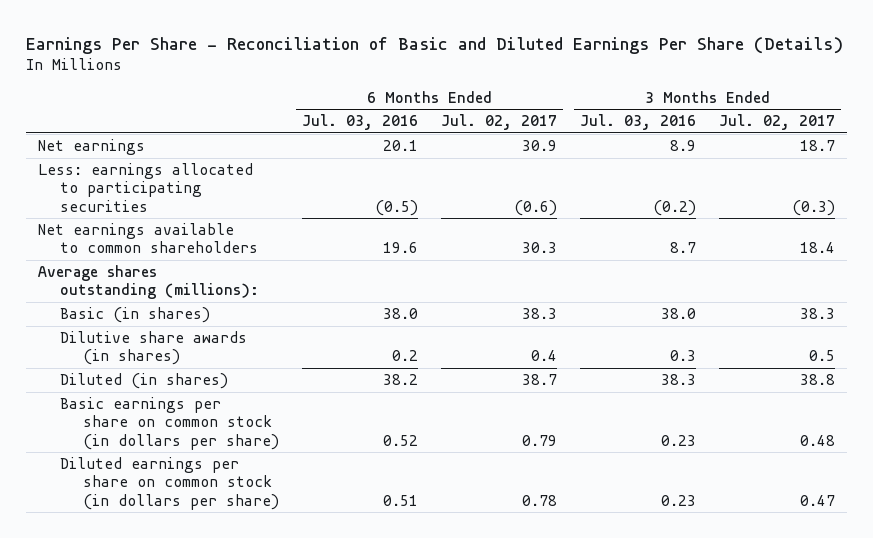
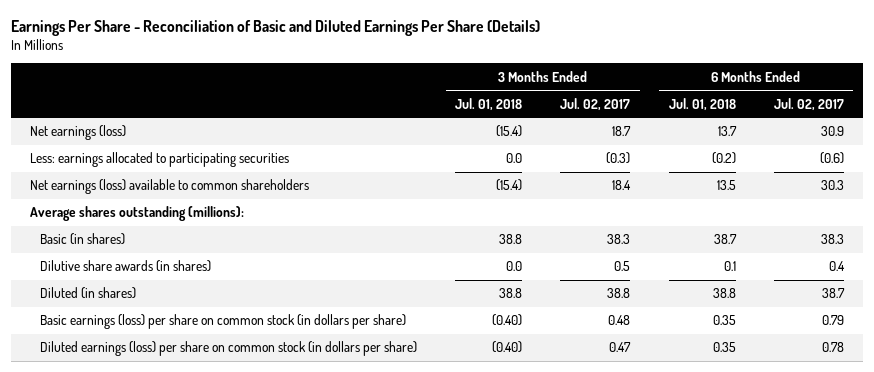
- | 6 Months Ended Jul. 03, 2016 | 6 Months Ended Jul. 02, 2017 | 3 Months Ended Jul. 03, 2016 | 3 Months Ended Jul. 02, 2017
+ | 3 Months Ended Jul. 01, 2018 | 3 Months Ended Jul. 02, 2017 | 6 Months Ended Jul. 01, 2018 | 6 Months Ended Jul. 02, 2017
- Net earnings | 20.1 | 30.9 | 8.9 | 18.7
+ Net earnings (loss) | (15.4) | 18.7 | 13.7 | 30.9
- Net earnings available to common shareholders | 19.6 | 30.3 | 8.7 | 18.4
+ Net earnings (loss) available to common shareholders | (15.4) | 18.4 | 13.5 | 30.3
- Basic earnings per share on common stock (in dollars per share) | 0.52 | 0.79 | 0.23 | 0.48
- Diluted earnings per share on common stock (in dollars per share) | 0.51 | 0.78 | 0.23 | 0.47
+ Basic earnings (loss) per share on common stock (in dollars per share) | (0.40) | 0.48 | 0.35 | 0.79
+ Diluted earnings (loss) per share on common stock (in dollars per share) | (0.40) | 0.47 | 0.35 | 0.78

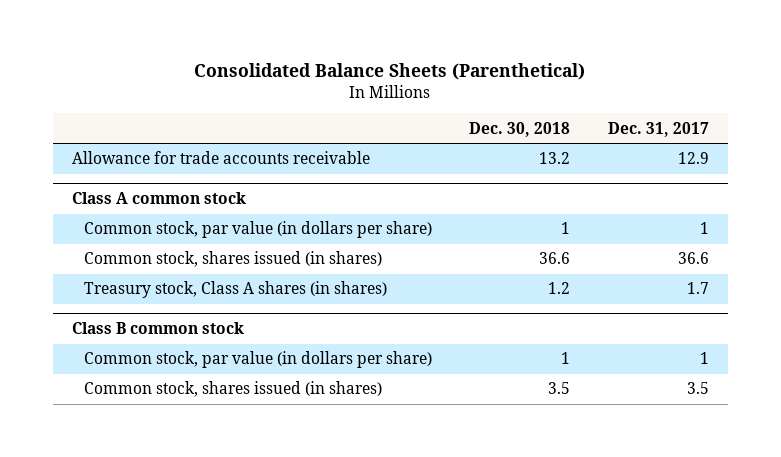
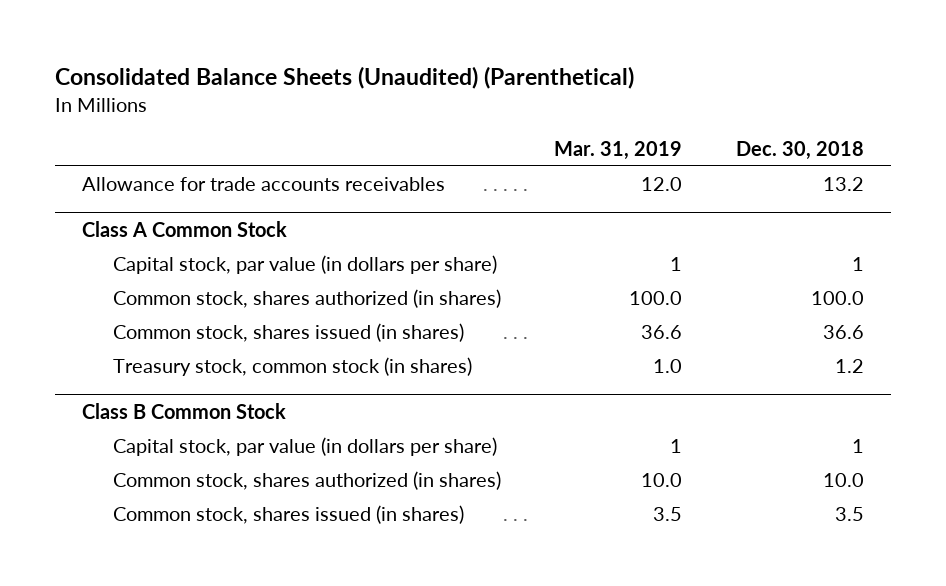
- Consolidated Balance Sheets (Parenthetical)
+ Consolidated Balance Sheets (Unaudited) (Parenthetical)
- | Dec. 30, 2018 | Dec. 31, 2017
+ | Mar. 31, 2019 | Dec. 30, 2018
- Allowance for trade accounts receivable | 13.2 | 12.9
- Class A common stock
- Common stock, par value (in dollars per share) | 1 | 1
+ Allowance for trade accounts receivables | 12.0 | 13.2
+ Class A Common Stock
+ Capital stock, par value (in dollars per share) | 1 | 1
+ Common stock, shares authorized (in shares) | 100.0 | 100.0
- Treasury stock, Class A shares (in shares) | 1.2 | 1.7
- Class B common stock
- Common stock, par value (in dollars per share) | 1 | 1
+ Treasury stock, common stock (in shares) | 1.0 | 1.2
+ Class B Common Stock
+ Capital stock, par value (in dollars per share) | 1 | 1
+ Common stock, shares authorized (in shares) | 10.0 | 10.0

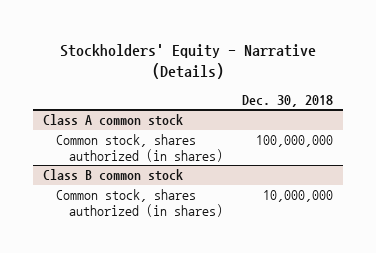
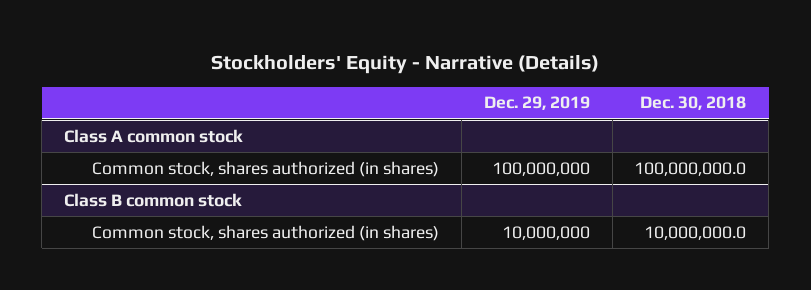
- | Dec. 30, 2018
+ | Dec. 29, 2019 | Dec. 30, 2018
@ Class A common stock
- Common stock, shares authorized (in shares) | 100,000,000
+ Common stock, shares authorized (in shares) | 100,000,000 | 100,000,000.0
@ Class B common stock
- Common stock, shares authorized (in shares) | 10,000,000
+ Common stock, shares authorized (in shares) | 10,000,000 | 10,000,000.0

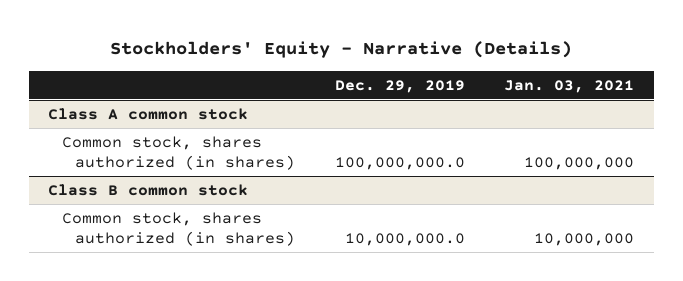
- | Dec. 29, 2019 | Dec. 30, 2018
+ | Dec. 29, 2019 | Jan. 03, 2021
@ Class A common stock
- Common stock, shares authorized (in shares) | 100,000,000 | 100,000,000.0
+ Common stock, shares authorized (in shares) | 100,000,000.0 | 100,000,000
@ Class B common stock
- Common stock, shares authorized (in shares) | 10,000,000 | 10,000,000.0
+ Common stock, shares authorized (in shares) | 10,000,000.0 | 10,000,000

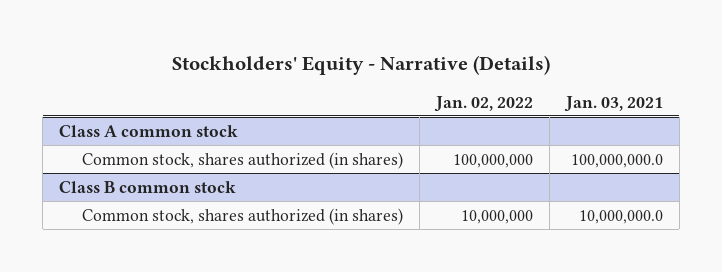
- | Dec. 29, 2019 | Jan. 03, 2021
+ | Jan. 02, 2022 | Jan. 03, 2021
@ Class A common stock
- Common stock, shares authorized (in shares) | 100,000,000.0 | 100,000,000
+ Common stock, shares authorized (in shares) | 100,000,000 | 100,000,000.0
@ Class B common stock
- Common stock, shares authorized (in shares) | 10,000,000.0 | 10,000,000
+ Common stock, shares authorized (in shares) | 10,000,000 | 10,000,000.0

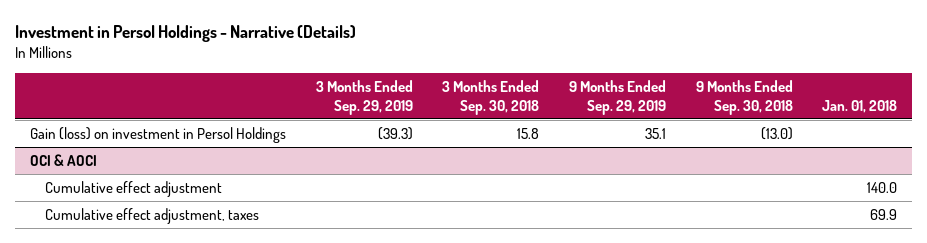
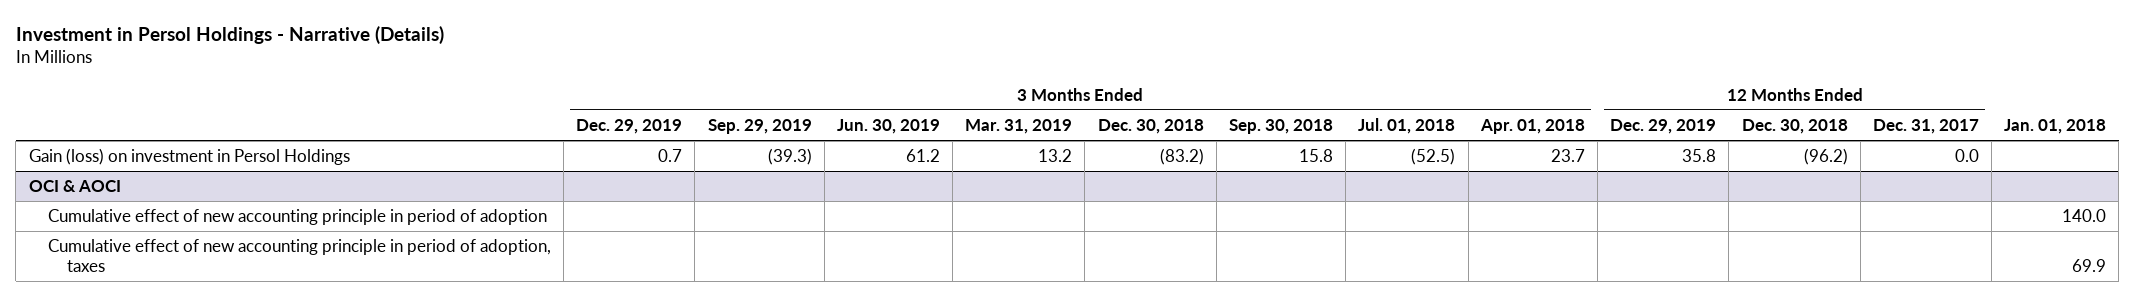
- | 3 Months Ended Sep. 29, 2019 | 3 Months Ended Sep. 30, 2018 | 9 Months Ended Sep. 29, 2019 | 9 Months Ended Sep. 30, 2018 | Jan. 01, 2018
+ | 3 Months Ended Dec. 29, 2019 | 3 Months Ended Sep. 29, 2019 | 3 Months Ended Jun. 30, 2019 | 3 Months Ended Mar. 31, 2019 | 3 Months Ended Dec. 30, 2018 | 3 Months Ended Sep. 30, 2018 | 3 Months Ended Jul. 01, 2018 | 3 Months Ended Apr. 01, 2018 | 12 Months Ended Dec. 29, 2019 | 12 Months Ended Dec. 30, 2018 | 12 Months Ended Dec. 31, 2017 | Jan. 01, 2018
@ OCI & AOCI
- Cumulative effect adjustment | | | | | 140.0
- Cumulative effect adjustment, taxes | | | | | 69.9
+ Cumulative effect of new accounting principle in period of adoption | | | | | | | | | | | | 140.0
+ Cumulative effect of new accounting principle in period of adoption, taxes | | | | | | | | | | | | 69.9

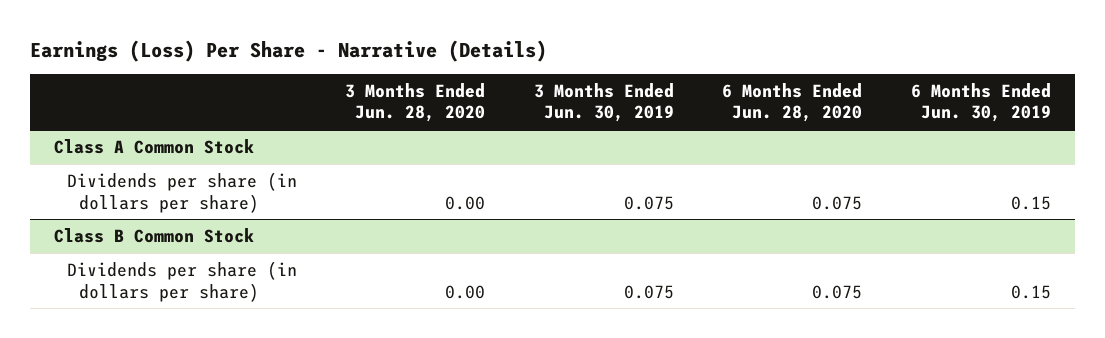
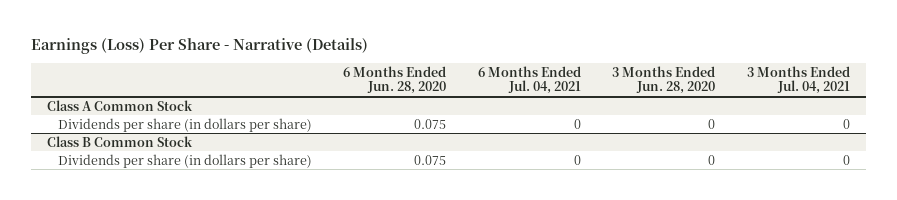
- | 3 Months Ended Jun. 28, 2020 | 3 Months Ended Jun. 30, 2019 | 6 Months Ended Jun. 28, 2020 | 6 Months Ended Jun. 30, 2019
+ | 6 Months Ended Jun. 28, 2020 | 6 Months Ended Jul. 04, 2021 | 3 Months Ended Jun. 28, 2020 | 3 Months Ended Jul. 04, 2021
@ Class A Common Stock
- Dividends per share (in dollars per share) | 0.00 | 0.075 | 0.075 | 0.15
+ Dividends per share (in dollars per share) | 0.075 | 0 | 0 | 0
@ Class B Common Stock
- Dividends per share (in dollars per share) | 0.00 | 0.075 | 0.075 | 0.15
+ Dividends per share (in dollars per share) | 0.075 | 0 | 0 | 0

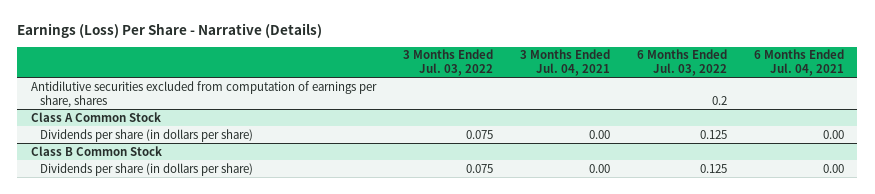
- | 6 Months Ended Jun. 28, 2020 | 6 Months Ended Jul. 04, 2021 | 3 Months Ended Jun. 28, 2020 | 3 Months Ended Jul. 04, 2021
+ | 3 Months Ended Jul. 03, 2022 | 3 Months Ended Jul. 04, 2021 | 6 Months Ended Jul. 03, 2022 | 6 Months Ended Jul. 04, 2021
+ Antidilutive securities excluded from computation of earnings per share, shares | | | 0.2 |
@ Class A Common Stock
- Dividends per share (in dollars per share) | 0.075 | 0 | 0 | 0
+ Dividends per share (in dollars per share) | 0.075 | 0.00 | 0.125 | 0.00
@ Class B Common Stock
- Dividends per share (in dollars per share) | 0.075 | 0 | 0 | 0
+ Dividends per share (in dollars per share) | 0.075 | 0.00 | 0.125 | 0.00

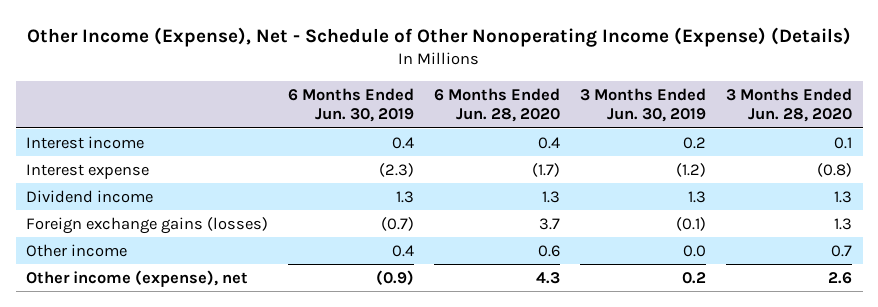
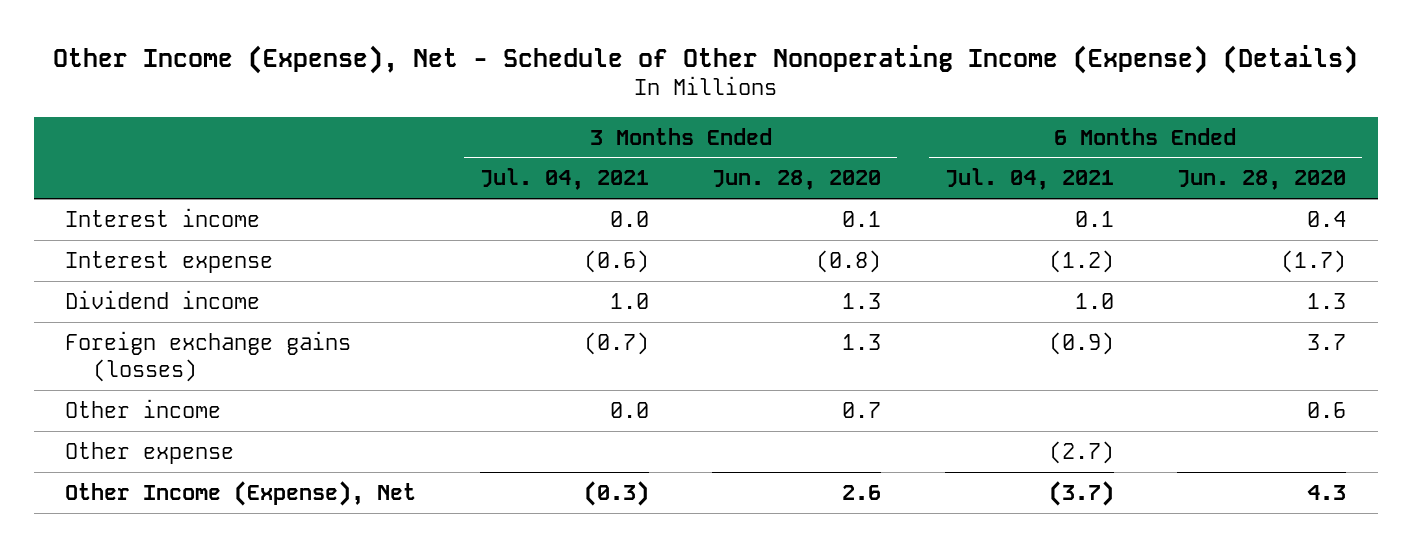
- | 6 Months Ended Jun. 30, 2019 | 6 Months Ended Jun. 28, 2020 | 3 Months Ended Jun. 30, 2019 | 3 Months Ended Jun. 28, 2020
+ | 3 Months Ended Jul. 04, 2021 | 3 Months Ended Jun. 28, 2020 | 6 Months Ended Jul. 04, 2021 | 6 Months Ended Jun. 28, 2020
- Other income (expense), net | (0.9) | 4.3 | 0.2 | 2.6
+ Other expense | | | (2.7) |
+ Other Income (Expense), Net | (0.3) | 2.6 | (3.7) | 4.3

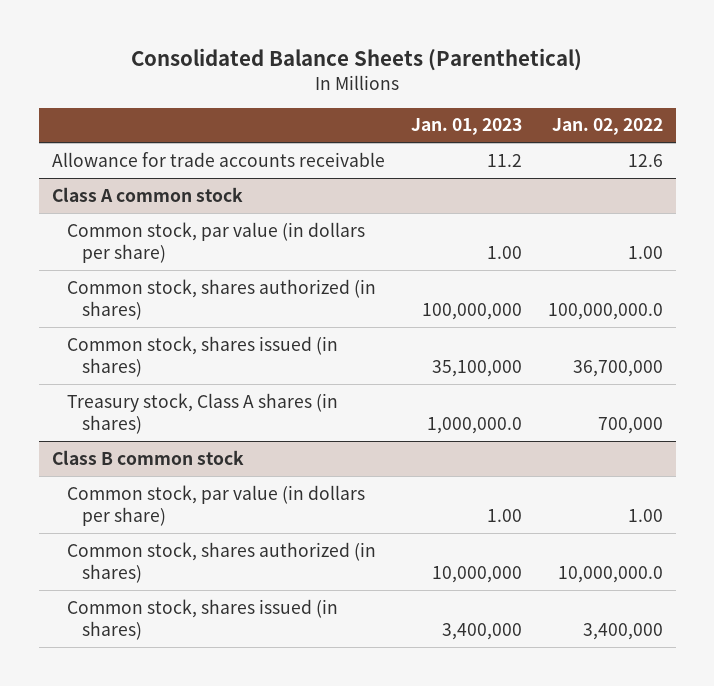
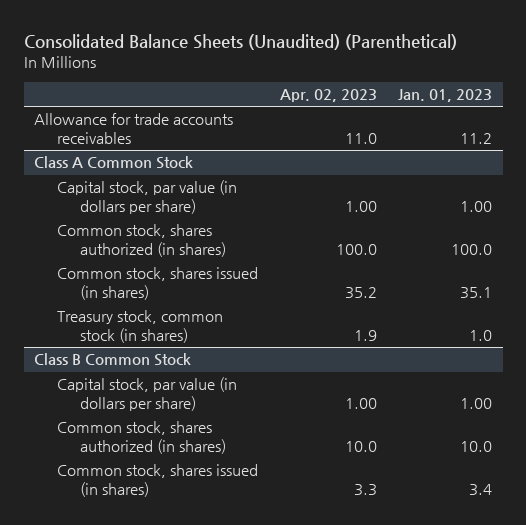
- Consolidated Balance Sheets (Parenthetical)
+ Consolidated Balance Sheets (Unaudited) (Parenthetical)
- | Jan. 01, 2023 | Jan. 02, 2022
+ | Apr. 02, 2023 | Jan. 01, 2023
- Allowance for trade accounts receivable | 11.2 | 12.6
- Class A common stock
- Common stock, par value (in dollars per share) | 1.00 | 1.00
- Common stock, shares authorized (in shares) | 100,000,000 | 100,000,000.0
- Common stock, shares issued (in shares) | 35,100,000 | 36,700,000
- Treasury stock, Class A shares (in shares) | 1,000,000.0 | 700,000
- Class B common stock
- Common stock, par value (in dollars per share) | 1.00 | 1.00
- Common stock, shares authorized (in shares) | 10,000,000 | 10,000,000.0
- Common stock, shares issued (in shares) | 3,400,000 | 3,400,000
+ Allowance for trade accounts receivables | 11.0 | 11.2
+ Class A Common Stock
+ Capital stock, par value (in dollars per share) | 1.00 | 1.00
+ Common stock, shares authorized (in shares) | 100.0 | 100.0
+ Common stock, shares issued (in shares) | 35.2 | 35.1
+ Treasury stock, common stock (in shares) | 1.9 | 1.0
+ Class B Common Stock
+ Capital stock, par value (in dollars per share) | 1.00 | 1.00
+ Common stock, shares authorized (in shares) | 10.0 | 10.0
+ Common stock, shares issued (in shares) | 3.3 | 3.4

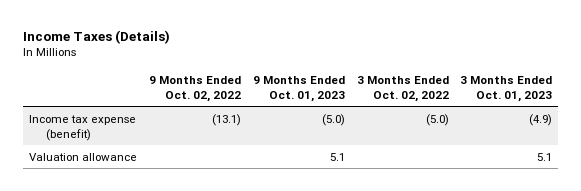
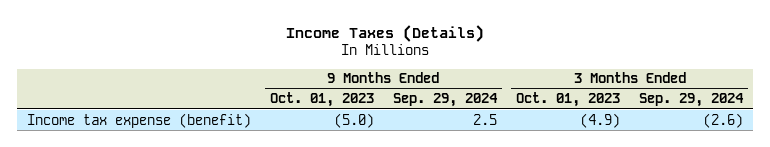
- | 9 Months Ended Oct. 02, 2022 | 9 Months Ended Oct. 01, 2023 | 3 Months Ended Oct. 02, 2022 | 3 Months Ended Oct. 01, 2023
+ | 9 Months Ended Oct. 01, 2023 | 9 Months Ended Sep. 29, 2024 | 3 Months Ended Oct. 01, 2023 | 3 Months Ended Sep. 29, 2024
- Valuation allowance | | 5.1 | | 5.1

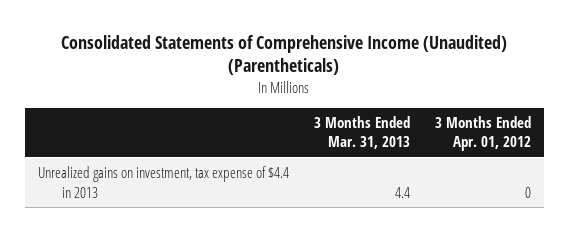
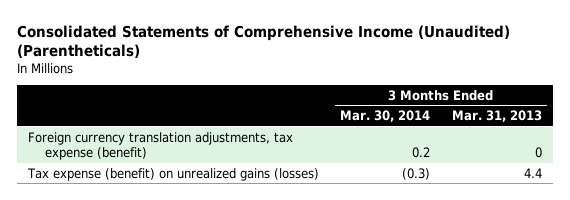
- | 3 Months Ended Mar. 31, 2013 | 3 Months Ended Apr. 01, 2012
+ | 3 Months Ended Mar. 30, 2014 | 3 Months Ended Mar. 31, 2013
- Unrealized gains on investment, tax expense of $4.4 in 2013 | 4.4 | 0
+ Foreign currency translation adjustments, tax expense (benefit) | 0.2 | 0
+ Tax expense (benefit) on unrealized gains (losses) | (0.3) | 4.4

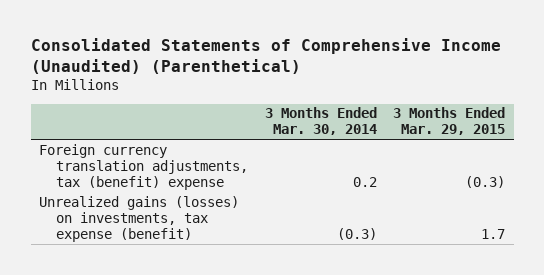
- Consolidated Statements of Comprehensive Income (Unaudited) (Parentheticals)
+ Consolidated Statements of Comprehensive Income (Unaudited) (Parenthetical)
- | 3 Months Ended Mar. 30, 2014 | 3 Months Ended Mar. 31, 2013
+ | 3 Months Ended Mar. 30, 2014 | 3 Months Ended Mar. 29, 2015
- Foreign currency translation adjustments, tax expense (benefit) | 0.2 | 0
- Tax expense (benefit) on unrealized gains (losses) | (0.3) | 4.4
+ Foreign currency translation adjustments, tax (benefit) expense | 0.2 | (0.3)
+ Unrealized gains (losses) on investments, tax expense (benefit) | (0.3) | 1.7

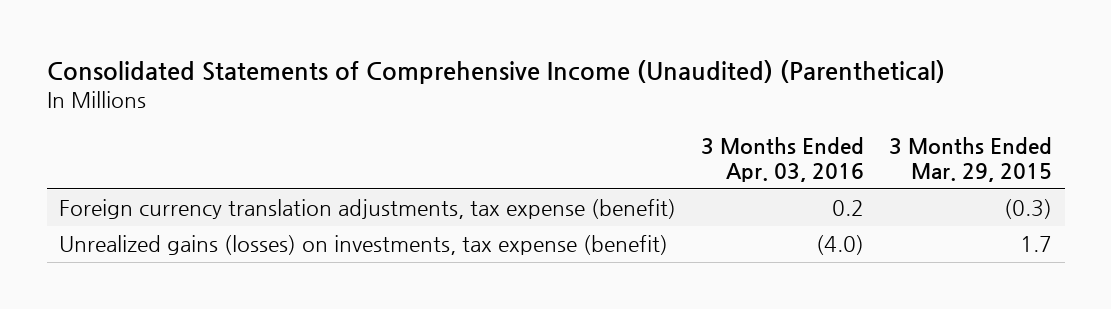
- | 3 Months Ended Mar. 30, 2014 | 3 Months Ended Mar. 29, 2015
+ | 3 Months Ended Apr. 03, 2016 | 3 Months Ended Mar. 29, 2015
- Foreign currency translation adjustments, tax (benefit) expense | 0.2 | (0.3)
+ Foreign currency translation adjustments, tax expense (benefit) | 0.2 | (0.3)

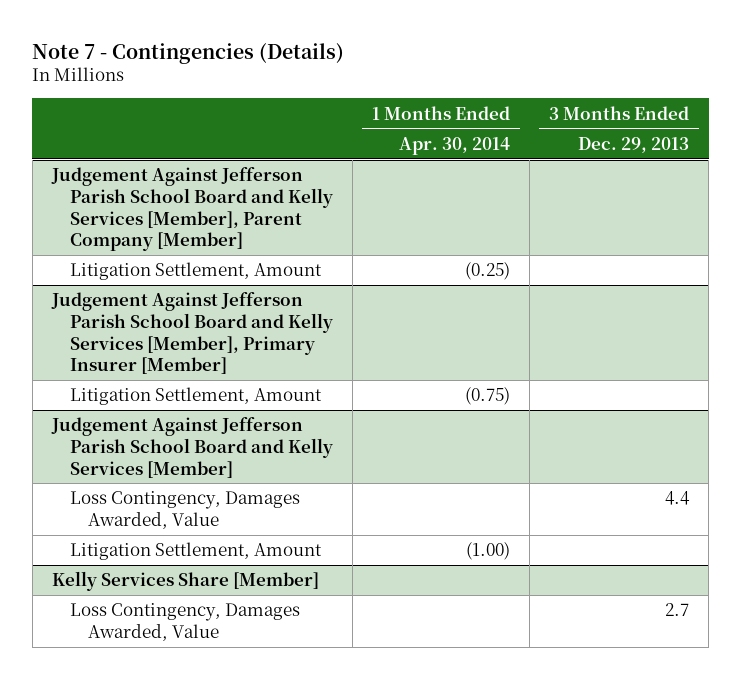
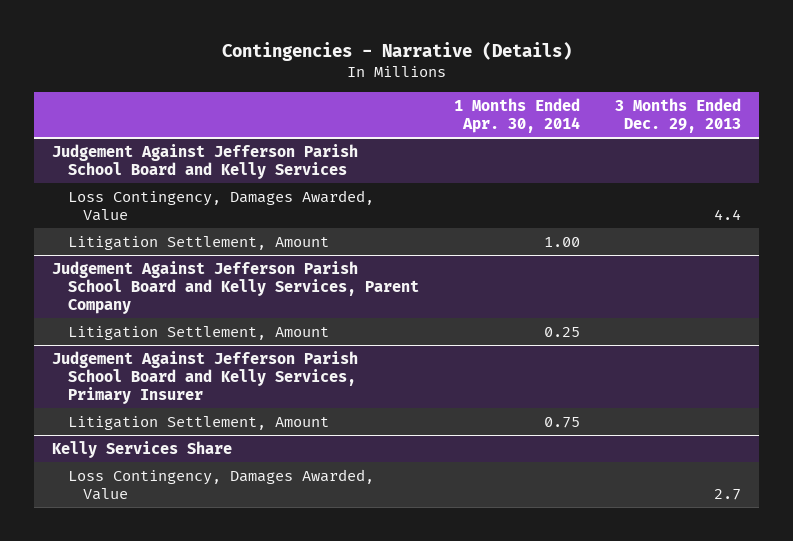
- Note 7 - Contingencies (Details)
+ Contingencies - Narrative (Details)
- Judgement Against Jefferson Parish School Board and Kelly Services [Member], Parent Company [Member]
- Litigation Settlement, Amount | (0.25) |
- Judgement Against Jefferson Parish School Board and Kelly Services [Member], Primary Insurer [Member]
- Litigation Settlement, Amount | (0.75) |
- Judgement Against Jefferson Parish School Board and Kelly Services [Member]
+ Judgement Against Jefferson Parish School Board and Kelly Services
- Litigation Settlement, Amount | (1.00) |
- Kelly Services Share [Member]
+ Litigation Settlement, Amount | 1.00 |
+ Judgement Against Jefferson Parish School Board and Kelly Services, Parent Company
+ Litigation Settlement, Amount | 0.25 |
+ Judgement Against Jefferson Parish School Board and Kelly Services, Primary Insurer
+ Litigation Settlement, Amount | 0.75 |
+ Kelly Services Share

